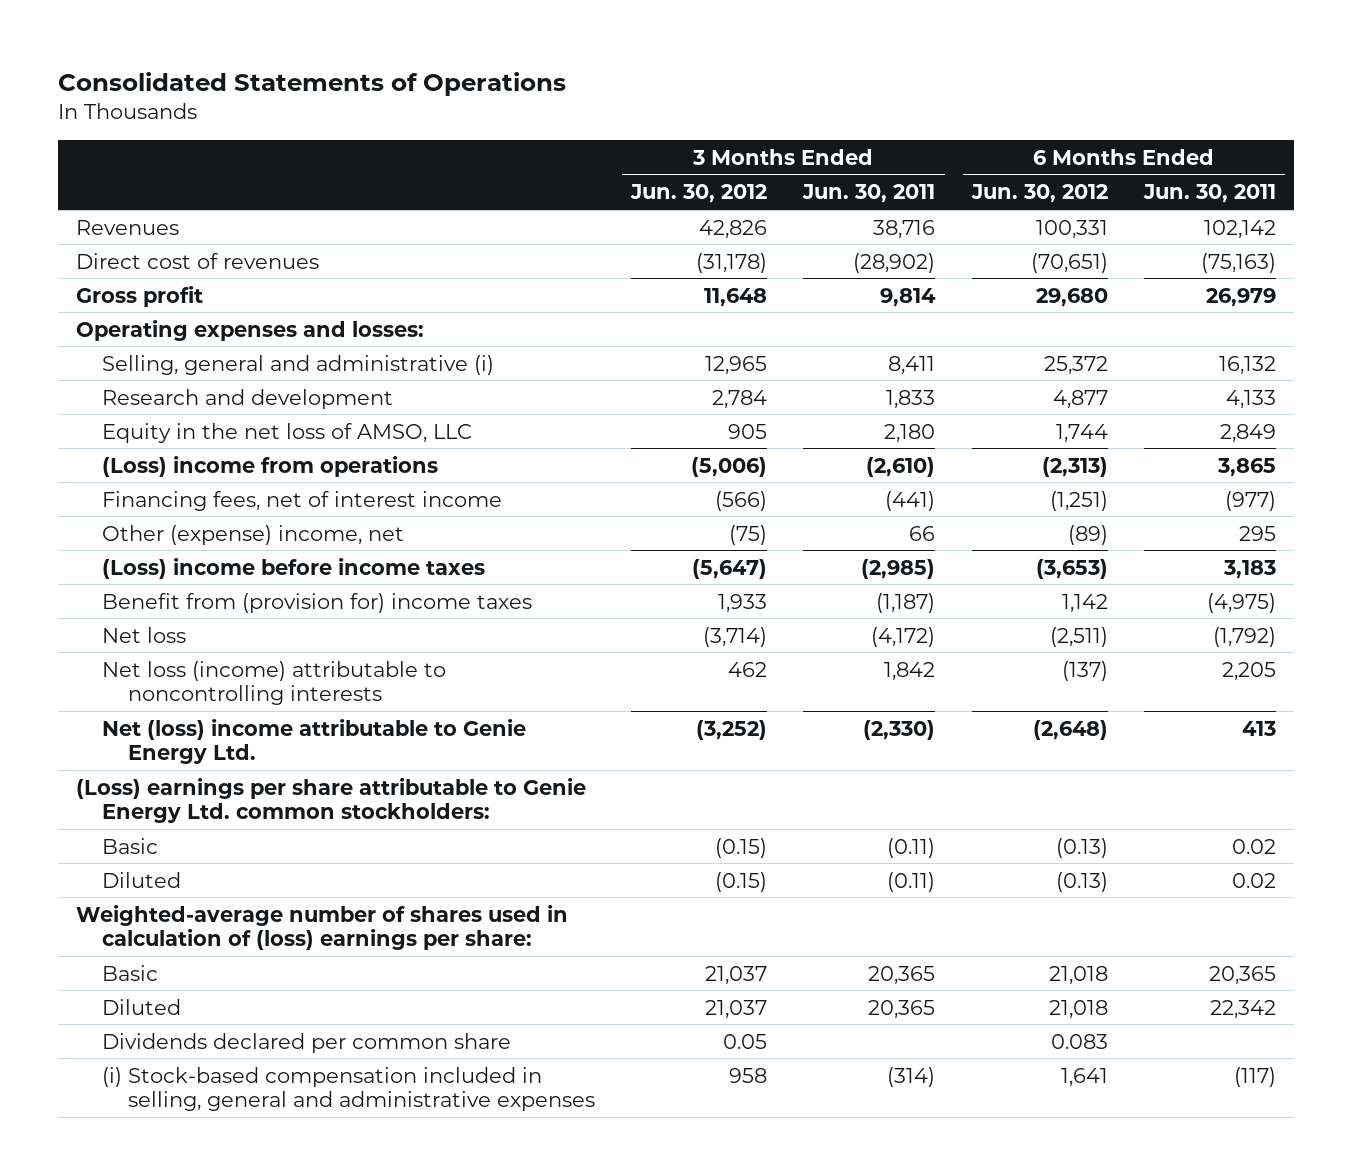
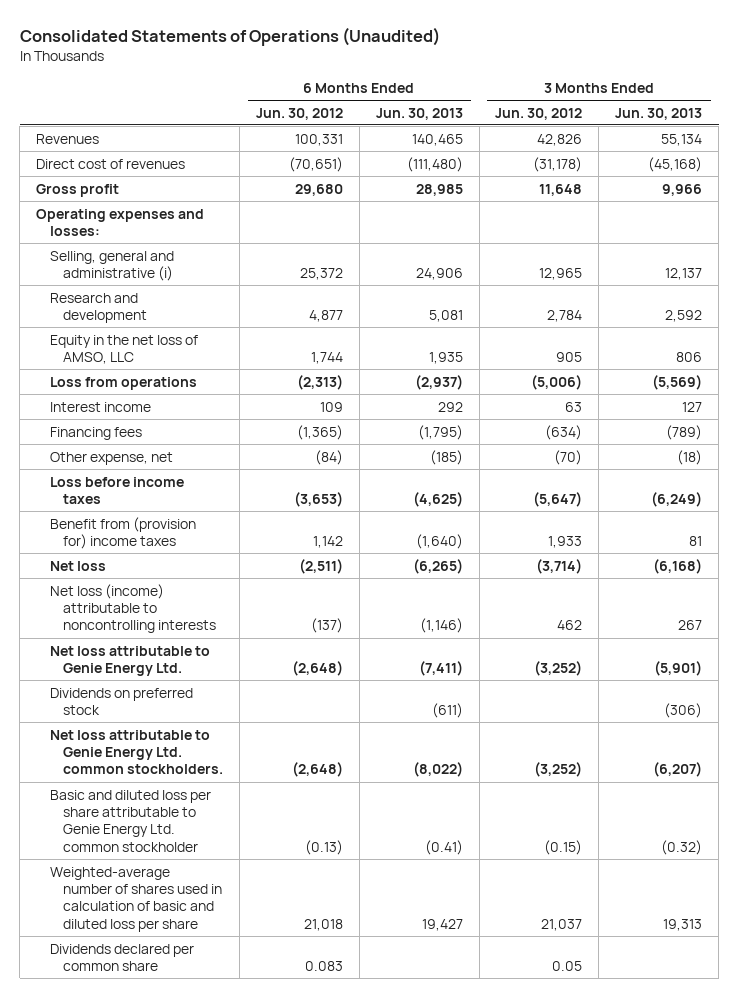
- Consolidated Statements of Operations
+ Consolidated Statements of Operations (Unaudited)
- | 3 Months Ended Jun. 30, 2012 | 3 Months Ended Jun. 30, 2011 | 6 Months Ended Jun. 30, 2012 | 6 Months Ended Jun. 30, 2011
+ | 6 Months Ended Jun. 30, 2012 | 6 Months Ended Jun. 30, 2013 | 3 Months Ended Jun. 30, 2012 | 3 Months Ended Jun. 30, 2013
- (Loss) income from operations | (5,006) | (2,610) | (2,313) | 3,865
- Financing fees, net of interest income | (566) | (441) | (1,251) | (977)
- Other (expense) income, net | (75) | 66 | (89) | 295
- (Loss) income before income taxes | (5,647) | (2,985) | (3,653) | 3,183
+ Loss from operations | (2,313) | (2,937) | (5,006) | (5,569)
+ Interest income | 109 | 292 | 63 | 127
+ Financing fees | (1,365) | (1,795) | (634) | (789)
+ Other expense, net | (84) | (185) | (70) | (18)
+ Loss before income taxes | (3,653) | (4,625) | (5,647) | (6,249)
- Net (loss) income attributable to Genie Energy Ltd. | (3,252) | (2,330) | (2,648) | 413
- (Loss) earnings per share attributable to Genie Energy Ltd. common stockholders:
- Basic | (0.15) | (0.11) | (0.13) | 0.02
- Diluted | (0.15) | (0.11) | (0.13) | 0.02
- Weighted-average number of shares used in calculation of (loss) earnings per share:
- Basic | 21,037 | 20,365 | 21,018 | 20,365
- Diluted | 21,037 | 20,365 | 21,018 | 22,342
+ Net loss attributable to Genie Energy Ltd. | (2,648) | (7,411) | (3,252) | (5,901)
+ Dividends on preferred stock | | (611) | | (306)
+ Net loss attributable to Genie Energy Ltd. common stockholders. | (2,648) | (8,022) | (3,252) | (6,207)
+ Basic and diluted loss per share attributable to Genie Energy Ltd. common stockholder | (0.13) | (0.41) | (0.15) | (0.32)
+ Weighted-average number of shares used in calculation of basic and diluted loss per share | 21,018 | 19,427 | 21,037 | 19,313
- (i) Stock-based compensation included in selling, general and administrative expenses | 958 | (314) | 1,641 | (117)

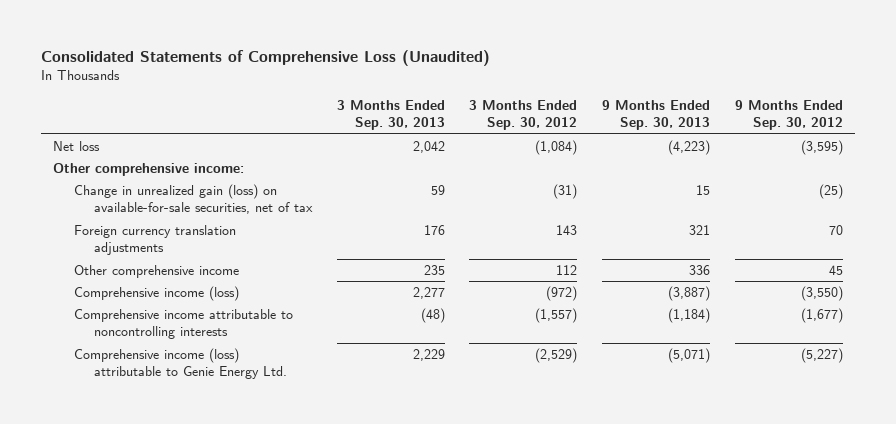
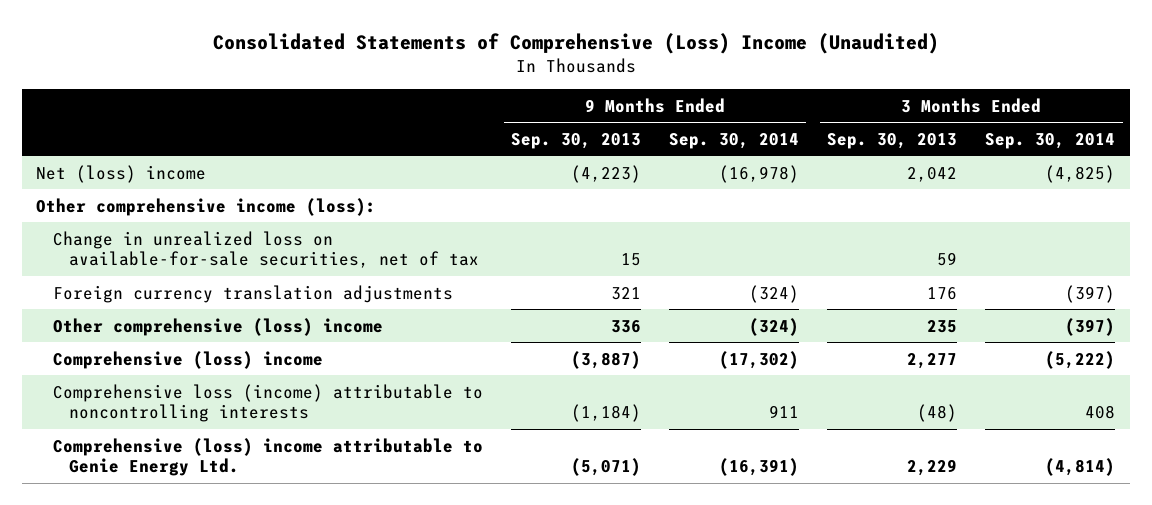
- Consolidated Statements of Comprehensive Loss (Unaudited)
+ Consolidated Statements of Comprehensive (Loss) Income (Unaudited)
- | 3 Months Ended Sep. 30, 2013 | 3 Months Ended Sep. 30, 2012 | 9 Months Ended Sep. 30, 2013 | 9 Months Ended Sep. 30, 2012
+ | 9 Months Ended Sep. 30, 2013 | 9 Months Ended Sep. 30, 2014 | 3 Months Ended Sep. 30, 2013 | 3 Months Ended Sep. 30, 2014
- Net loss | 2,042 | (1,084) | (4,223) | (3,595)
- Other comprehensive income:
- Change in unrealized gain (loss) on available-for-sale securities, net of tax | 59 | (31) | 15 | (25)
+ Net (loss) income | (4,223) | (16,978) | 2,042 | (4,825)
+ Other comprehensive income (loss):
+ Change in unrealized loss on available-for-sale securities, net of tax | 15 | | 59 |
- Other comprehensive income | 235 | 112 | 336 | 45
- Comprehensive income (loss) | 2,277 | (972) | (3,887) | (3,550)
- Comprehensive income attributable to noncontrolling interests | (48) | (1,557) | (1,184) | (1,677)
- Comprehensive income (loss) attributable to Genie Energy Ltd. | 2,229 | (2,529) | (5,071) | (5,227)
+ Other comprehensive (loss) income | 336 | (324) | 235 | (397)
+ Comprehensive (loss) income | (3,887) | (17,302) | 2,277 | (5,222)
+ Comprehensive loss (income) attributable to noncontrolling interests | (1,184) | 911 | (48) | 408
+ Comprehensive (loss) income attributable to Genie Energy Ltd. | (5,071) | (16,391) | 2,229 | (4,814)

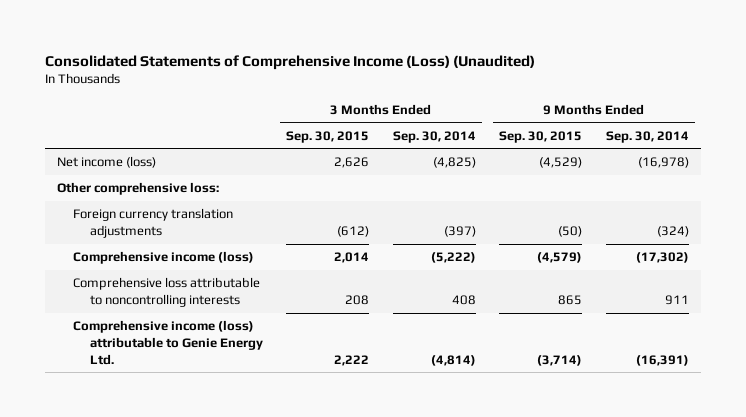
- Consolidated Statements of Comprehensive (Loss) Income (Unaudited)
+ Consolidated Statements of Comprehensive Income (Loss) (Unaudited)
- | 9 Months Ended Sep. 30, 2013 | 9 Months Ended Sep. 30, 2014 | 3 Months Ended Sep. 30, 2013 | 3 Months Ended Sep. 30, 2014
+ | 3 Months Ended Sep. 30, 2015 | 3 Months Ended Sep. 30, 2014 | 9 Months Ended Sep. 30, 2015 | 9 Months Ended Sep. 30, 2014
- Net (loss) income | (4,223) | (16,978) | 2,042 | (4,825)
- Other comprehensive income (loss):
- Change in unrealized loss on available-for-sale securities, net of tax | 15 | | 59 |
+ Net income (loss) | 2,626 | (4,825) | (4,529) | (16,978)
+ Other comprehensive loss:
- Other comprehensive (loss) income | 336 | (324) | 235 | (397)
- Comprehensive (loss) income | (3,887) | (17,302) | 2,277 | (5,222)
- Comprehensive loss (income) attributable to noncontrolling interests | (1,184) | 911 | (48) | 408
- Comprehensive (loss) income attributable to Genie Energy Ltd. | (5,071) | (16,391) | 2,229 | (4,814)
+ Comprehensive income (loss) | 2,014 | (5,222) | (4,579) | (17,302)
+ Comprehensive loss attributable to noncontrolling interests | 208 | 408 | 865 | 911
+ Comprehensive income (loss) attributable to Genie Energy Ltd. | 2,222 | (4,814) | (3,714) | (16,391)

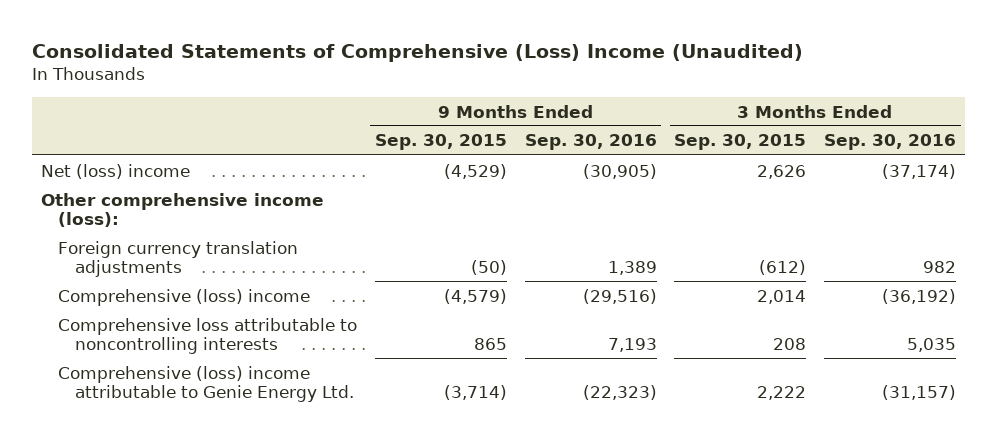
- Consolidated Statements of Comprehensive Income (Loss) (Unaudited)
+ Consolidated Statements of Comprehensive (Loss) Income (Unaudited)
- | 3 Months Ended Sep. 30, 2015 | 3 Months Ended Sep. 30, 2014 | 9 Months Ended Sep. 30, 2015 | 9 Months Ended Sep. 30, 2014
+ | 9 Months Ended Sep. 30, 2015 | 9 Months Ended Sep. 30, 2016 | 3 Months Ended Sep. 30, 2015 | 3 Months Ended Sep. 30, 2016
- Net income (loss) | 2,626 | (4,825) | (4,529) | (16,978)
- Other comprehensive loss:
+ Net (loss) income | (4,529) | (30,905) | 2,626 | (37,174)
+ Other comprehensive income (loss):
- Comprehensive income (loss) | 2,014 | (5,222) | (4,579) | (17,302)
+ Comprehensive (loss) income | (4,579) | (29,516) | 2,014 | (36,192)
- Comprehensive income (loss) attributable to Genie Energy Ltd. | 2,222 | (4,814) | (3,714) | (16,391)
+ Comprehensive (loss) income attributable to Genie Energy Ltd. | (3,714) | (22,323) | 2,222 | (31,157)

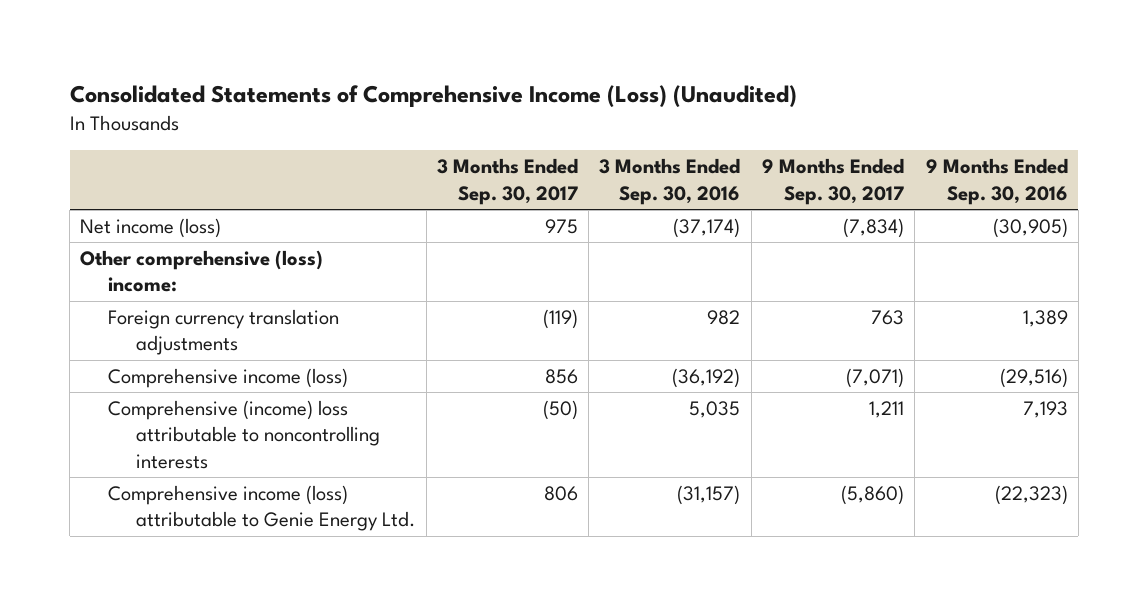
- Consolidated Statements of Comprehensive (Loss) Income (Unaudited)
+ Consolidated Statements of Comprehensive Income (Loss) (Unaudited)
- | 9 Months Ended Sep. 30, 2015 | 9 Months Ended Sep. 30, 2016 | 3 Months Ended Sep. 30, 2015 | 3 Months Ended Sep. 30, 2016
+ | 3 Months Ended Sep. 30, 2017 | 3 Months Ended Sep. 30, 2016 | 9 Months Ended Sep. 30, 2017 | 9 Months Ended Sep. 30, 2016
- Net (loss) income | (4,529) | (30,905) | 2,626 | (37,174)
- Other comprehensive income (loss):
+ Net income (loss) | 975 | (37,174) | (7,834) | (30,905)
+ Other comprehensive (loss) income:
- Comprehensive (loss) income | (4,579) | (29,516) | 2,014 | (36,192)
- Comprehensive loss attributable to noncontrolling interests | 865 | 7,193 | 208 | 5,035
- Comprehensive (loss) income attributable to Genie Energy Ltd. | (3,714) | (22,323) | 2,222 | (31,157)
+ Comprehensive income (loss) | 856 | (36,192) | (7,071) | (29,516)
+ Comprehensive (income) loss attributable to noncontrolling interests | (50) | 5,035 | 1,211 | 7,193
+ Comprehensive income (loss) attributable to Genie Energy Ltd. | 806 | (31,157) | (5,860) | (22,323)

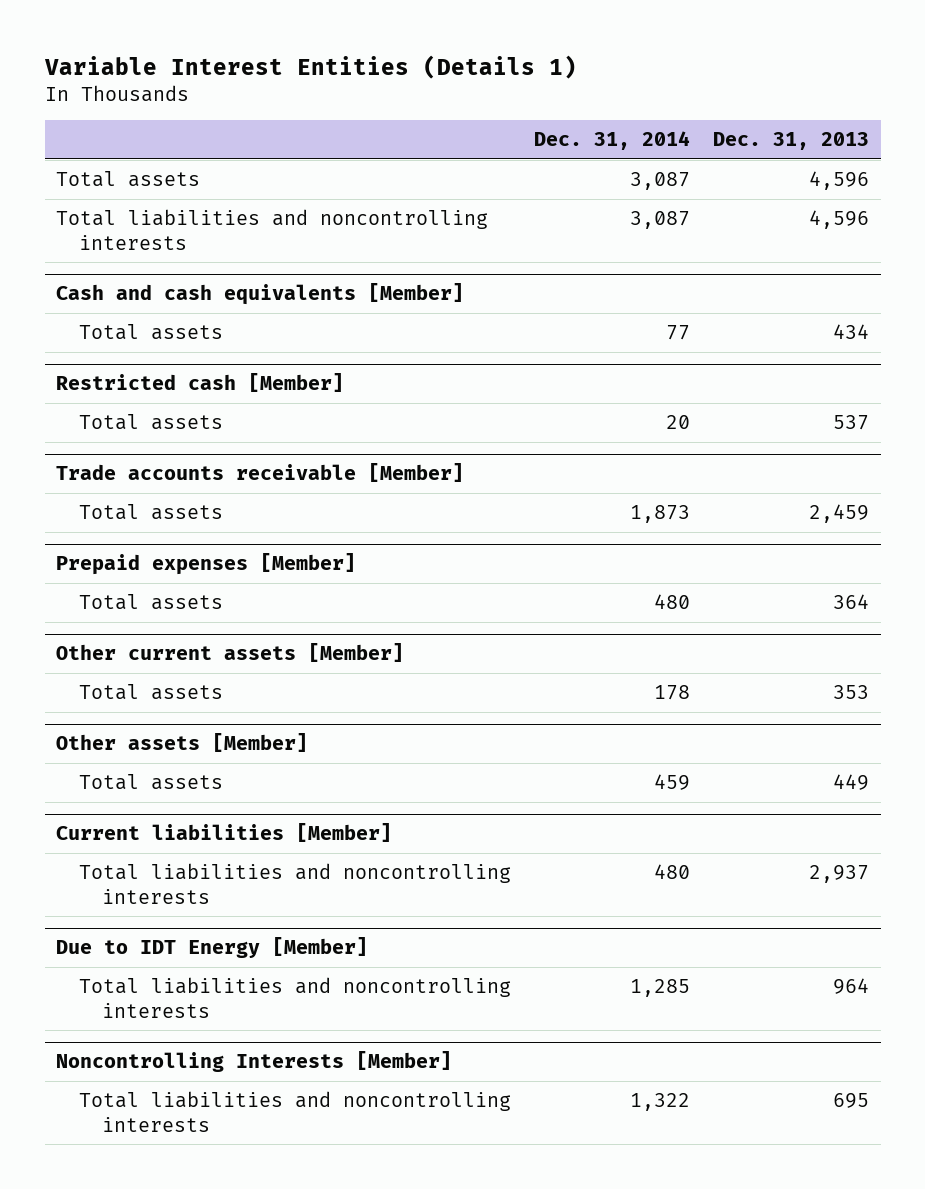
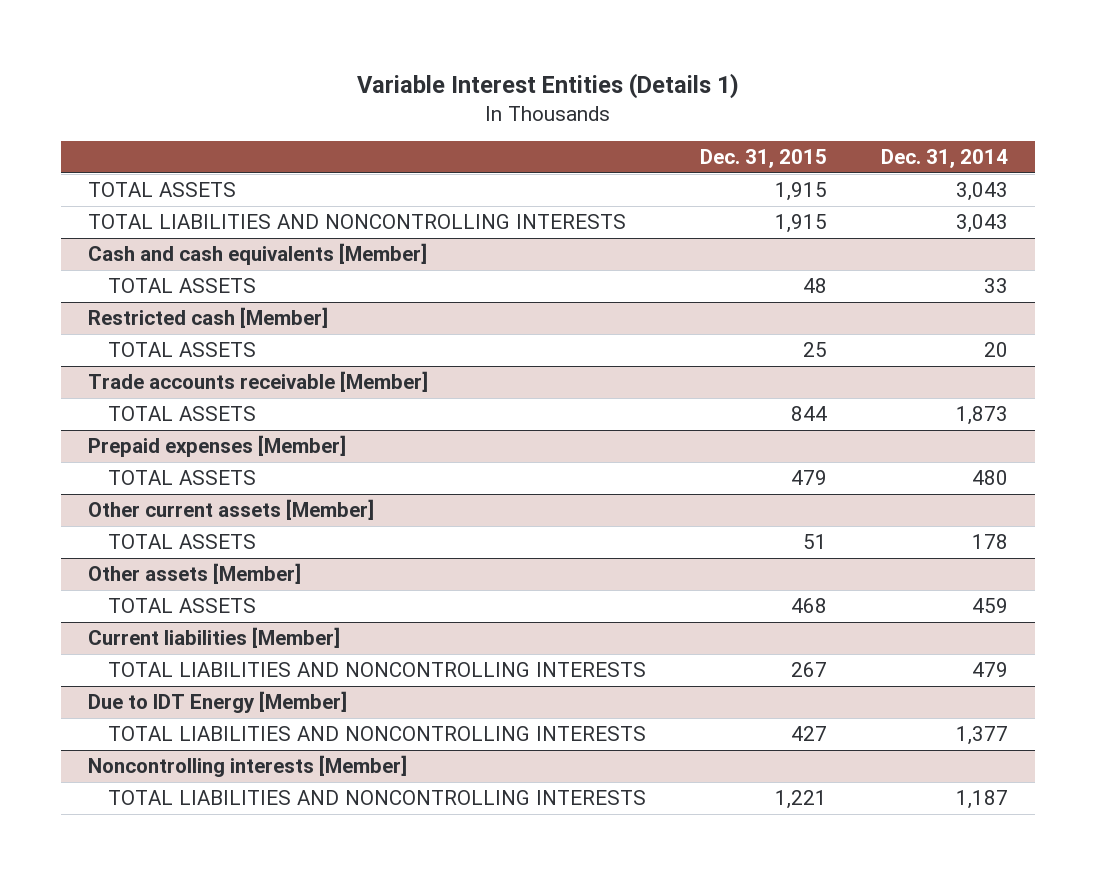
- | Dec. 31, 2014 | Dec. 31, 2013
+ | Dec. 31, 2015 | Dec. 31, 2014
- Total assets | 3,087 | 4,596
- Total liabilities and noncontrolling interests | 3,087 | 4,596
+ TOTAL ASSETS | 1,915 | 3,043
+ TOTAL LIABILITIES AND NONCONTROLLING INTERESTS | 1,915 | 3,043
@ Cash and cash equivalents [Member]
- Total assets | 77 | 434
+ TOTAL ASSETS | 48 | 33
@ Restricted cash [Member]
- Total assets | 20 | 537
+ TOTAL ASSETS | 25 | 20
@ Trade accounts receivable [Member]
- Total assets | 1,873 | 2,459
+ TOTAL ASSETS | 844 | 1,873
@ Prepaid expenses [Member]
- Total assets | 480 | 364
+ TOTAL ASSETS | 479 | 480
@ Other current assets [Member]
- Total assets | 178 | 353
+ TOTAL ASSETS | 51 | 178
@ Other assets [Member]
- Total assets | 459 | 449
+ TOTAL ASSETS | 468 | 459
@ Current liabilities [Member]
- Total liabilities and noncontrolling interests | 480 | 2,937
+ TOTAL LIABILITIES AND NONCONTROLLING INTERESTS | 267 | 479
@ Due to IDT Energy [Member]
- Total liabilities and noncontrolling interests | 1,285 | 964
- Noncontrolling Interests [Member]
- Total liabilities and noncontrolling interests | 1,322 | 695
@ Due to IDT Energy [Member]
+ TOTAL LIABILITIES AND NONCONTROLLING INTERESTS | 427 | 1,377
+ Noncontrolling interests [Member]
+ TOTAL LIABILITIES AND NONCONTROLLING INTERESTS | 1,221 | 1,187

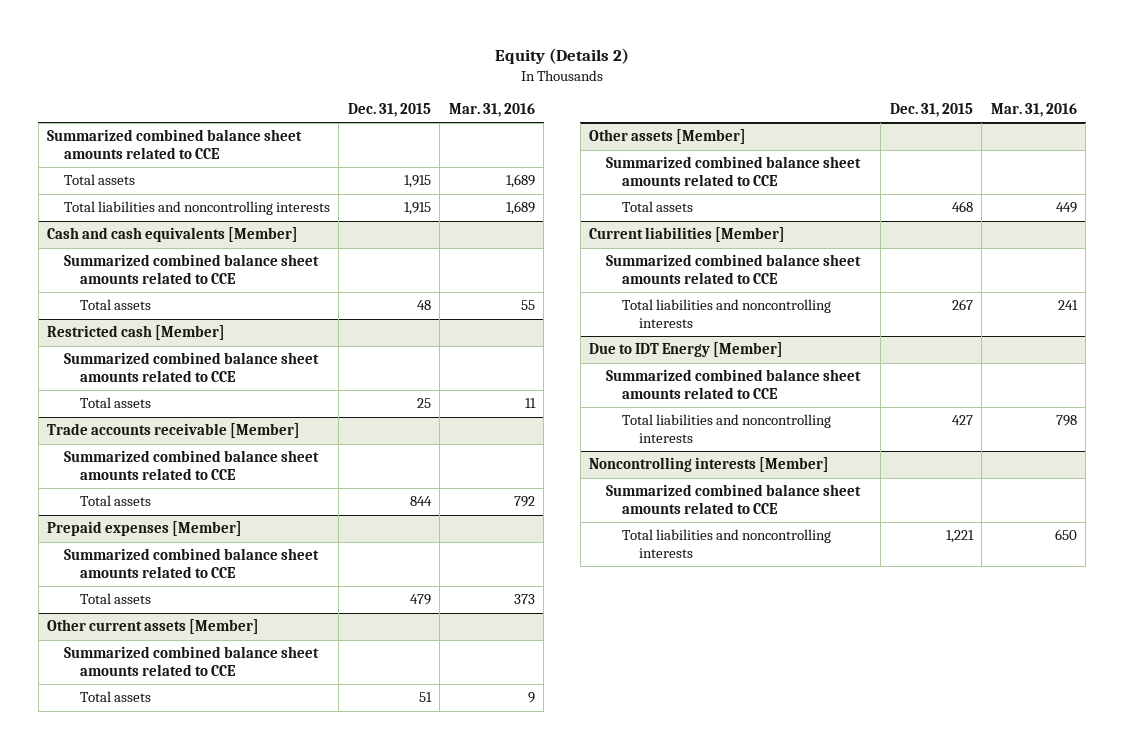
- Variable Interest Entities (Details 1)
+ Equity (Details 2)
- | Dec. 31, 2015 | Dec. 31, 2014
+ | Dec. 31, 2015 | Mar. 31, 2016
- TOTAL ASSETS | 1,915 | 3,043
- TOTAL LIABILITIES AND NONCONTROLLING INTERESTS | 1,915 | 3,043
+ Summarized combined balance sheet amounts related to CCE
+ Total assets | 1,915 | 1,689
+ Total liabilities and noncontrolling interests | 1,915 | 1,689
@ Cash and cash equivalents [Member]
- TOTAL ASSETS | 48 | 33
+ Summarized combined balance sheet amounts related to CCE
+ Total assets | 48 | 55
@ Restricted cash [Member]
- TOTAL ASSETS | 25 | 20
+ Summarized combined balance sheet amounts related to CCE
+ Total assets | 25 | 11
@ Trade accounts receivable [Member]
- TOTAL ASSETS | 844 | 1,873
+ Summarized combined balance sheet amounts related to CCE
+ Total assets | 844 | 792
@ Prepaid expenses [Member]
- TOTAL ASSETS | 479 | 480
+ Summarized combined balance sheet amounts related to CCE
+ Total assets | 479 | 373
@ Other current assets [Member]
- TOTAL ASSETS | 51 | 178
+ Summarized combined balance sheet amounts related to CCE
+ Total assets | 51 | 9
@ Other assets [Member]
- TOTAL ASSETS | 468 | 459
+ Summarized combined balance sheet amounts related to CCE
+ Total assets | 468 | 449
@ Current liabilities [Member]
- TOTAL LIABILITIES AND NONCONTROLLING INTERESTS | 267 | 479
+ Summarized combined balance sheet amounts related to CCE
+ Total liabilities and noncontrolling interests | 267 | 241
@ Due to IDT Energy [Member]
- TOTAL LIABILITIES AND NONCONTROLLING INTERESTS | 427 | 1,377
+ Summarized combined balance sheet amounts related to CCE
+ Total liabilities and noncontrolling interests | 427 | 798
@ Noncontrolling interests [Member]
- TOTAL LIABILITIES AND NONCONTROLLING INTERESTS | 1,221 | 1,187
+ Summarized combined balance sheet amounts related to CCE
+ Total liabilities and noncontrolling interests | 1,221 | 650

